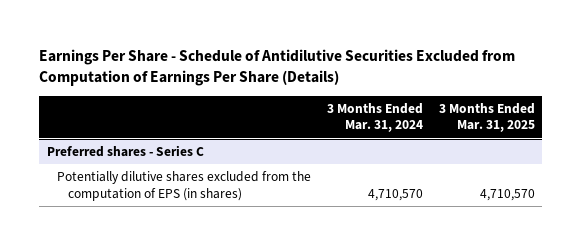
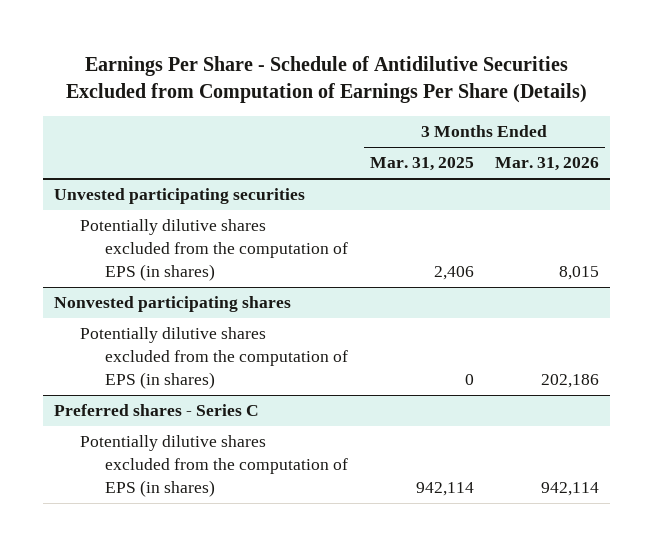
- | 3 Months Ended Mar. 31, 2024 | 3 Months Ended Mar. 31, 2025
+ | 3 Months Ended Mar. 31, 2025 | 3 Months Ended Mar. 31, 2026
+ Unvested participating securities
+ Potentially dilutive shares excluded from the computation of EPS (in shares) | 2,406 | 8,015
+ Nonvested participating shares
+ Potentially dilutive shares excluded from the computation of EPS (in shares) | 0 | 202,186
@ Preferred shares - Series C
- Potentially dilutive shares excluded from the computation of EPS (in shares) | 4,710,570 | 4,710,570
+ Potentially dilutive shares excluded from the computation of EPS (in shares) | 942,114 | 942,114

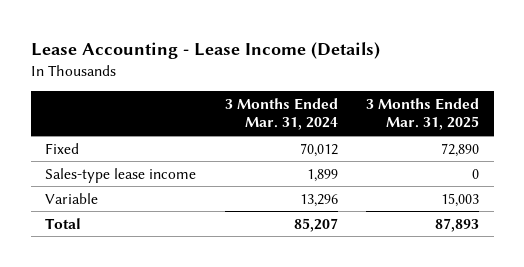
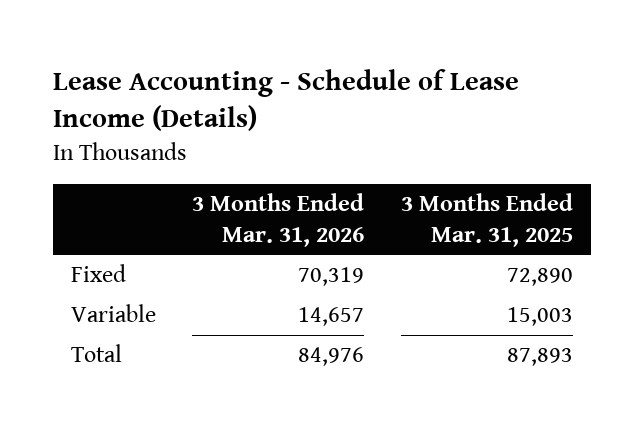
- Lease Accounting - Lease Income (Details)
+ Lease Accounting - Schedule of Lease Income (Details)
- | 3 Months Ended Mar. 31, 2024 | 3 Months Ended Mar. 31, 2025
+ | 3 Months Ended Mar. 31, 2026 | 3 Months Ended Mar. 31, 2025
- Sales-type lease income | 1,899 | 0

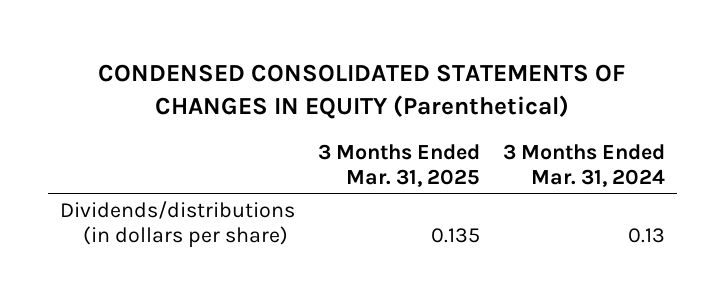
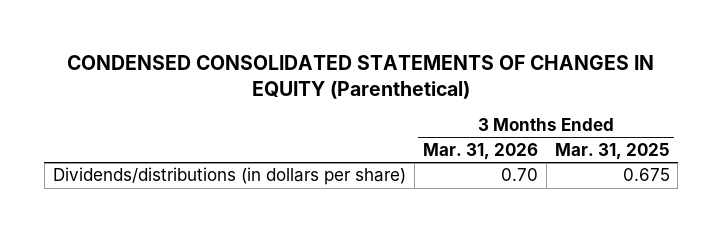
- | 3 Months Ended Mar. 31, 2025 | 3 Months Ended Mar. 31, 2024
+ | 3 Months Ended Mar. 31, 2026 | 3 Months Ended Mar. 31, 2025
- Dividends/distributions (in dollars per share) | 0.135 | 0.13
+ Dividends/distributions (in dollars per share) | 0.70 | 0.675

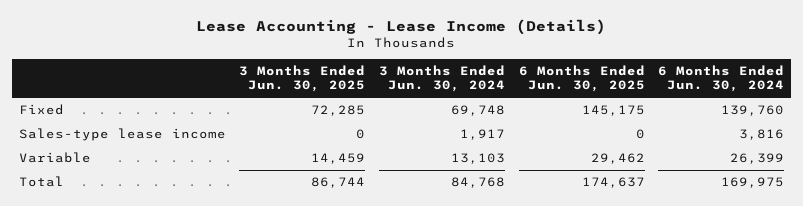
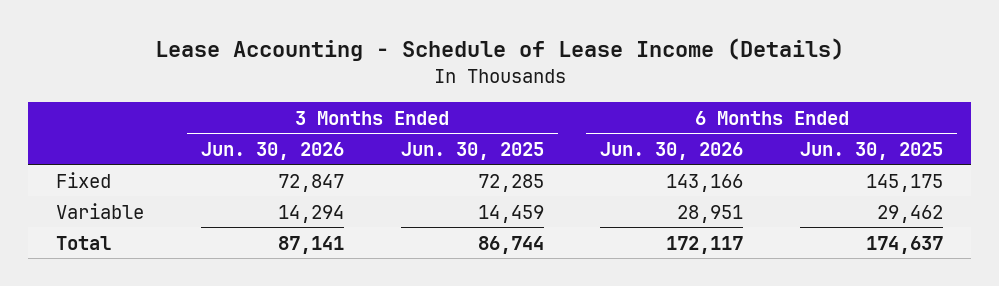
- Lease Accounting - Lease Income (Details)
+ Lease Accounting - Schedule of Lease Income (Details)
- | 3 Months Ended Jun. 30, 2025 | 3 Months Ended Jun. 30, 2024 | 6 Months Ended Jun. 30, 2025 | 6 Months Ended Jun. 30, 2024
+ | 3 Months Ended Jun. 30, 2026 | 3 Months Ended Jun. 30, 2025 | 6 Months Ended Jun. 30, 2026 | 6 Months Ended Jun. 30, 2025
- Sales-type lease income | 0 | 1,917 | 0 | 3,816

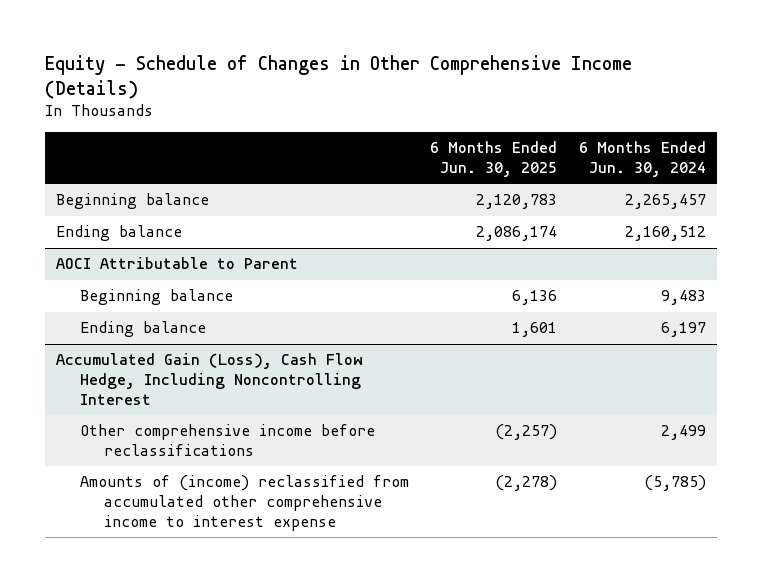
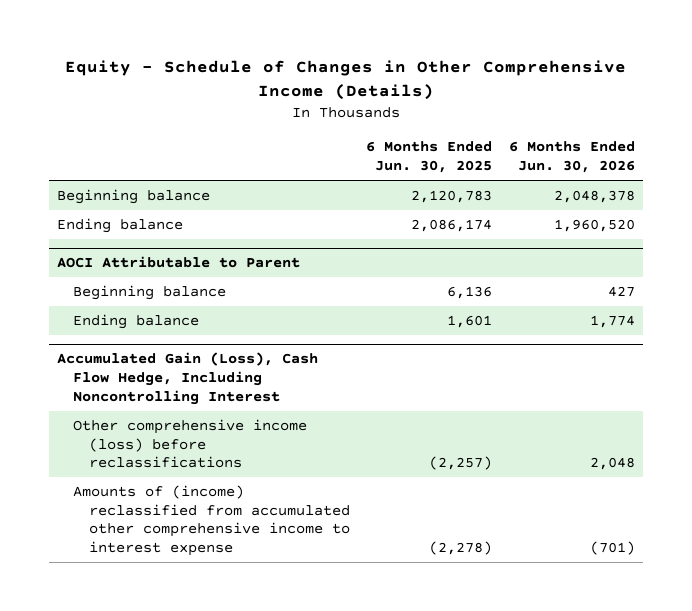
- | 6 Months Ended Jun. 30, 2025 | 6 Months Ended Jun. 30, 2024
+ | 6 Months Ended Jun. 30, 2025 | 6 Months Ended Jun. 30, 2026
@ Accumulated Gain (Loss), Cash Flow Hedge, Including Noncontrolling Interest
- Other comprehensive income before reclassifications | (2,257) | 2,499
+ Other comprehensive income (loss) before reclassifications | (2,257) | 2,048

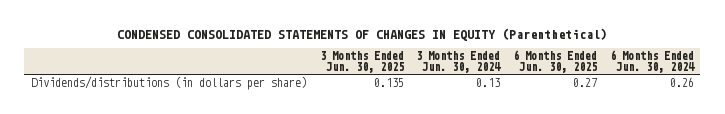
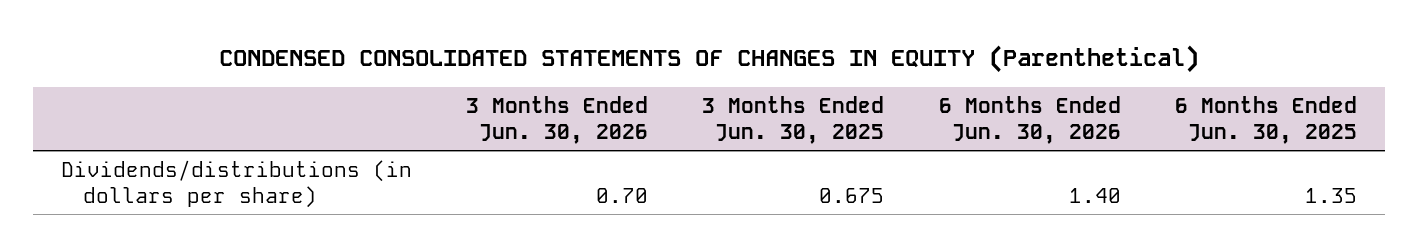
- | 3 Months Ended Jun. 30, 2025 | 3 Months Ended Jun. 30, 2024 | 6 Months Ended Jun. 30, 2025 | 6 Months Ended Jun. 30, 2024
+ | 3 Months Ended Jun. 30, 2026 | 3 Months Ended Jun. 30, 2025 | 6 Months Ended Jun. 30, 2026 | 6 Months Ended Jun. 30, 2025
- Dividends/distributions (in dollars per share) | 0.135 | 0.13 | 0.27 | 0.26
+ Dividends/distributions (in dollars per share) | 0.70 | 0.675 | 1.40 | 1.35

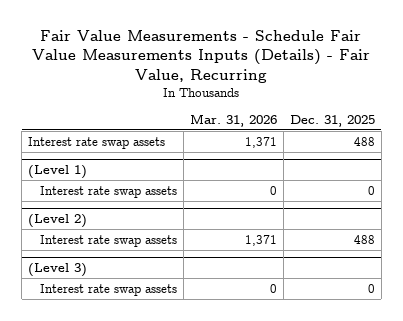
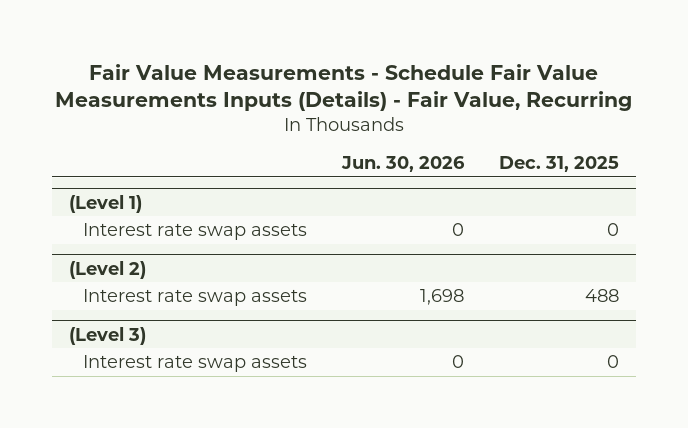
- | Mar. 31, 2026 | Dec. 31, 2025
+ | Jun. 30, 2026 | Dec. 31, 2025
- Interest rate swap assets | 1,371 | 488

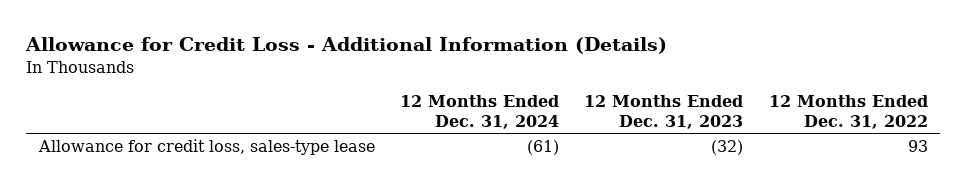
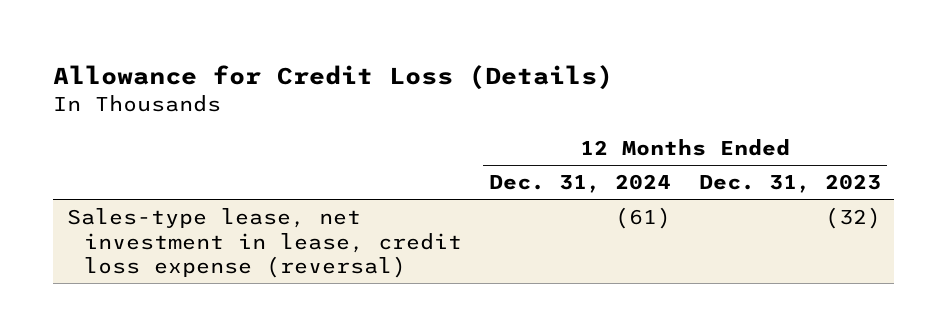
- Allowance for Credit Loss - Additional Information (Details)
+ Allowance for Credit Loss (Details)
- | 12 Months Ended Dec. 31, 2024 | 12 Months Ended Dec. 31, 2023 | 12 Months Ended Dec. 31, 2022
+ | 12 Months Ended Dec. 31, 2024 | 12 Months Ended Dec. 31, 2023
- Allowance for credit loss, sales-type lease | (61) | (32) | 93
+ Sales-type lease, net investment in lease, credit loss expense (reversal) | (61) | (32)

